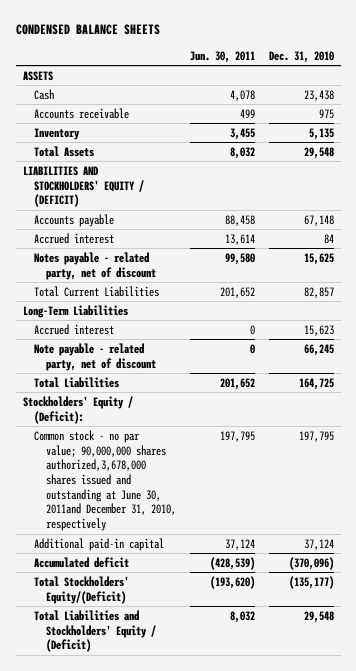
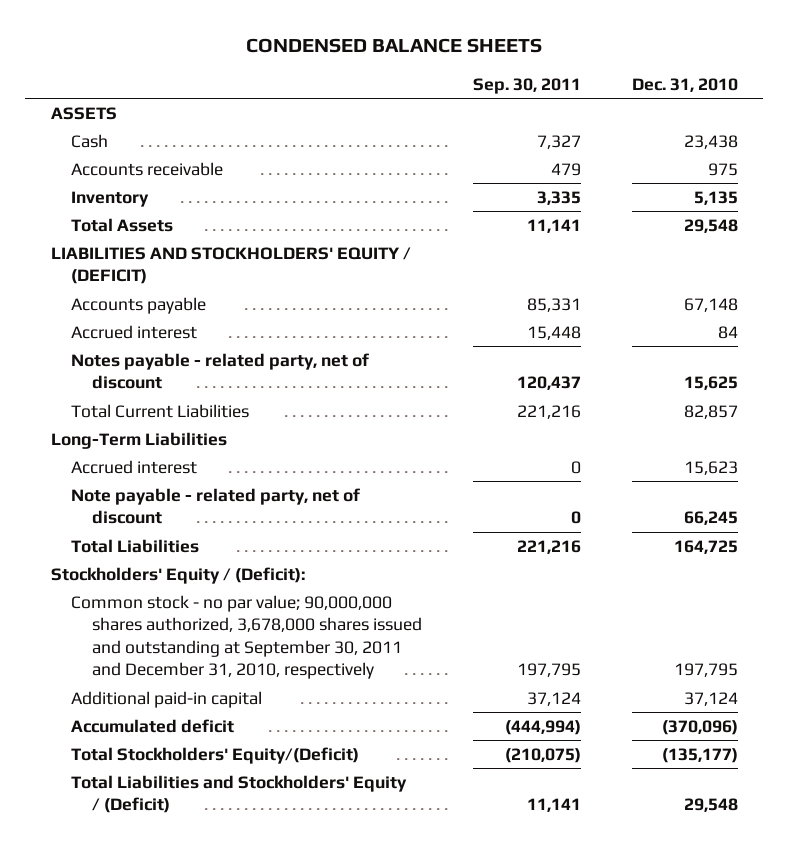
- | Jun. 30, 2011 | Dec. 31, 2010
+ | Sep. 30, 2011 | Dec. 31, 2010
- Common stock - no par value; 90,000,000 shares authorized,3,678,000 shares issued and outstanding at June 30, 2011and December 31, 2010, respectively | 197,795 | 197,795
+ Common stock - no par value; 90,000,000 shares authorized, 3,678,000 shares issued and outstanding at September 30, 2011 and December 31, 2010, respectively | 197,795 | 197,795

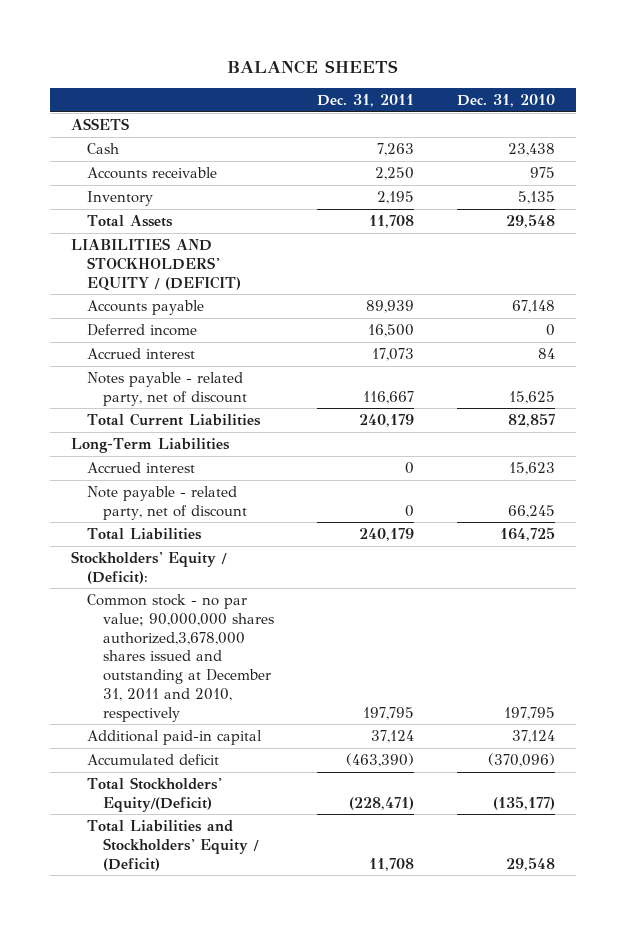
- CONDENSED BALANCE SHEETS
+ BALANCE SHEETS
- | Sep. 30, 2011 | Dec. 31, 2010
+ | Dec. 31, 2011 | Dec. 31, 2010
+ Deferred income | 16,500 | 0
- Common stock - no par value; 90,000,000 shares authorized, 3,678,000 shares issued and outstanding at September 30, 2011 and December 31, 2010, respectively | 197,795 | 197,795
+ Common stock - no par value; 90,000,000 shares authorized,3,678,000 shares issued and outstanding at December 31, 2011 and 2010, respectively | 197,795 | 197,795

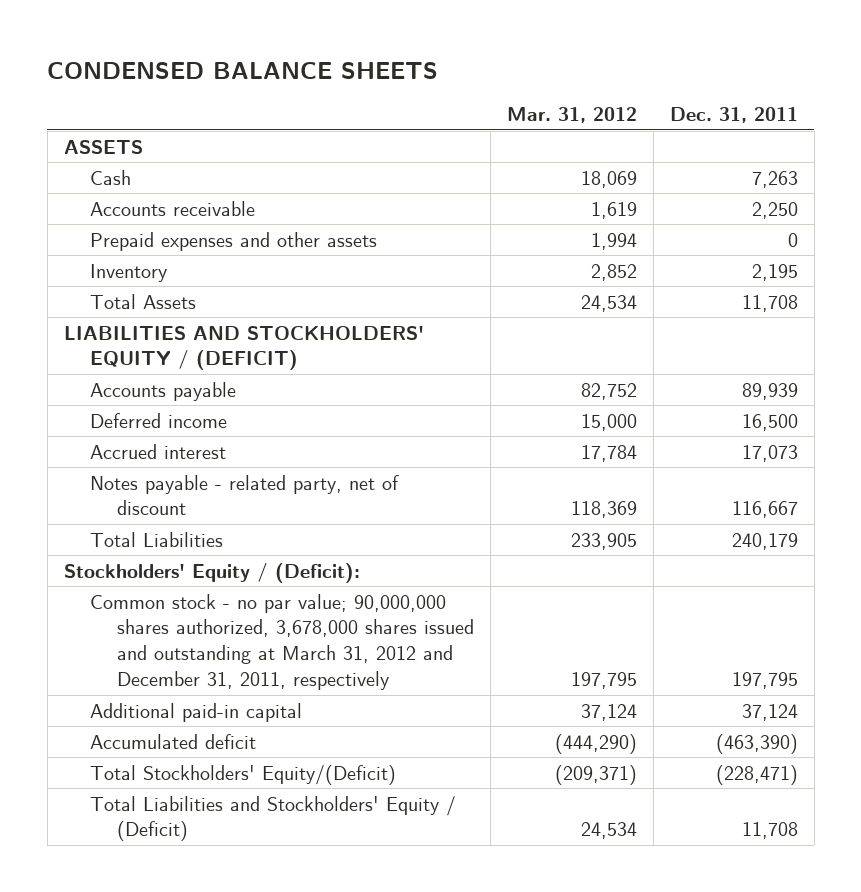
- BALANCE SHEETS
+ CONDENSED BALANCE SHEETS
- | Dec. 31, 2011 | Dec. 31, 2010
+ | Mar. 31, 2012 | Dec. 31, 2011
+ Prepaid expenses and other assets | 1,994 | 0
- Total Current Liabilities | 240,179 | 82,857
- Long-Term Liabilities
- Accrued interest | 0 | 15,623
- Note payable - related party, net of discount | 0 | 66,245
- Common stock - no par value; 90,000,000 shares authorized,3,678,000 shares issued and outstanding at December 31, 2011 and 2010, respectively | 197,795 | 197,795
+ Common stock - no par value; 90,000,000 shares authorized, 3,678,000 shares issued and outstanding at March 31, 2012 and December 31, 2011, respectively | 197,795 | 197,795

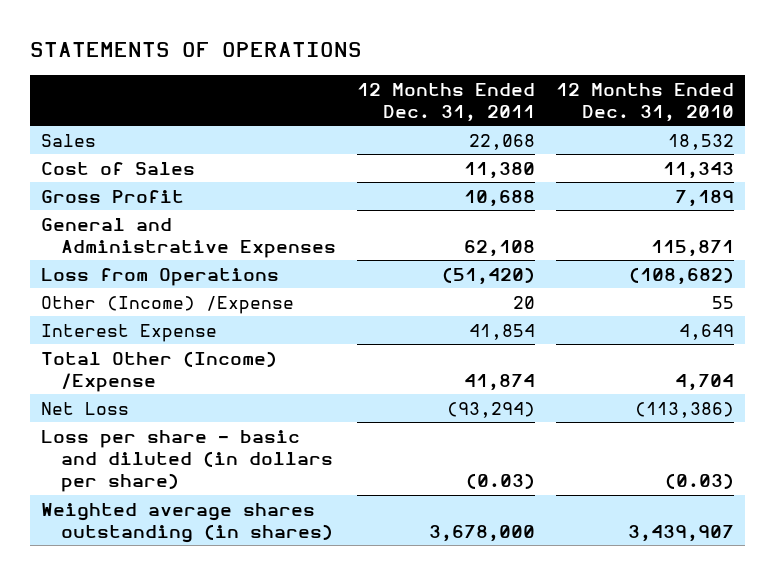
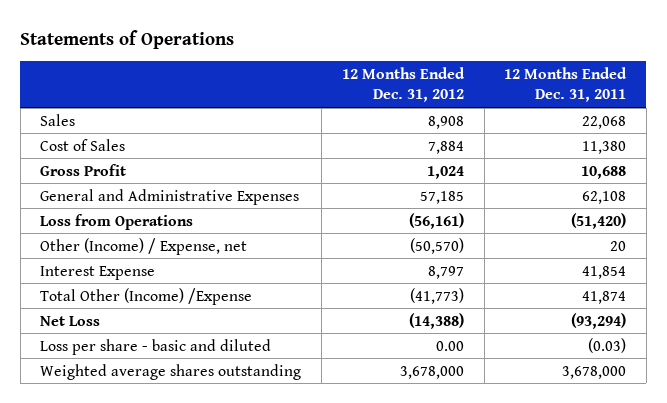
- STATEMENTS OF OPERATIONS
+ Statements of Operations
- | 12 Months Ended Dec. 31, 2011 | 12 Months Ended Dec. 31, 2010
+ | 12 Months Ended Dec. 31, 2012 | 12 Months Ended Dec. 31, 2011
- Other (Income) /Expense | 20 | 55
+ Other (Income) / Expense, net | (50,570) | 20
- Loss per share - basic and diluted (in dollars per share) | (0.03) | (0.03)
- Weighted average shares outstanding (in shares) | 3,678,000 | 3,439,907
+ Loss per share - basic and diluted | 0.00 | (0.03)
+ Weighted average shares outstanding | 3,678,000 | 3,678,000

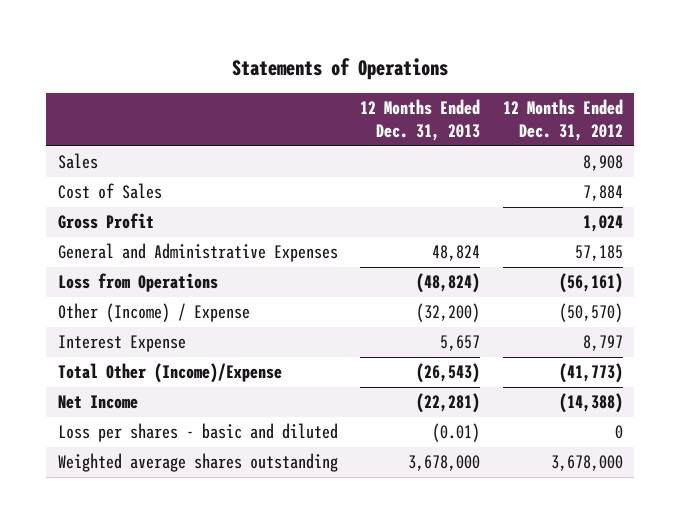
- | 12 Months Ended Dec. 31, 2012 | 12 Months Ended Dec. 31, 2011
+ | 12 Months Ended Dec. 31, 2013 | 12 Months Ended Dec. 31, 2012
- Other (Income) / Expense, net | (50,570) | 20
+ Other (Income) / Expense | (32,200) | (50,570)
- Total Other (Income) /Expense | (41,773) | 41,874
- Net Loss | (14,388) | (93,294)
- Loss per share - basic and diluted | 0.00 | (0.03)
+ Total Other (Income)/Expense | (26,543) | (41,773)
+ Net Income | (22,281) | (14,388)
+ Loss per shares - basic and diluted | (0.01) | 0

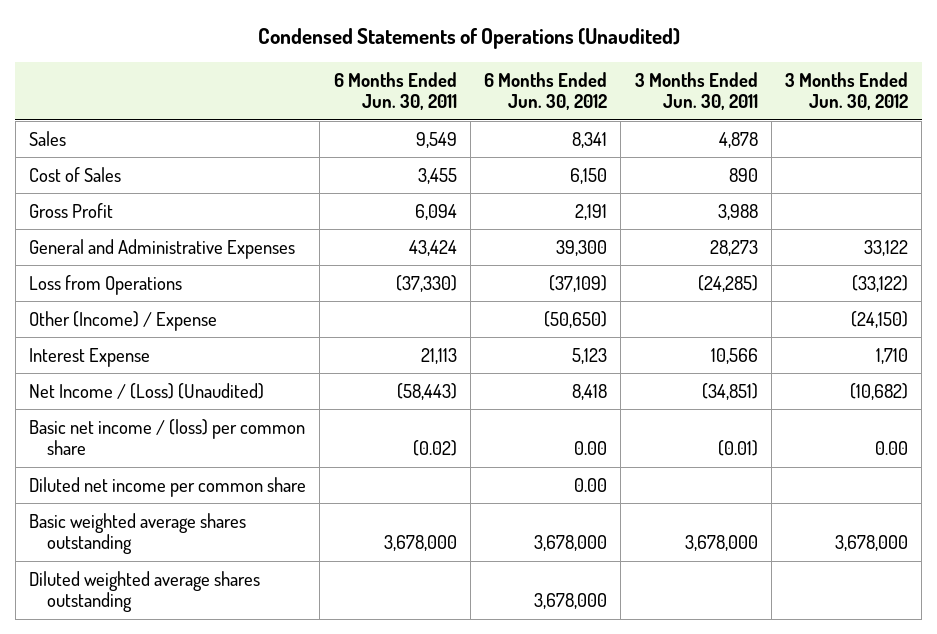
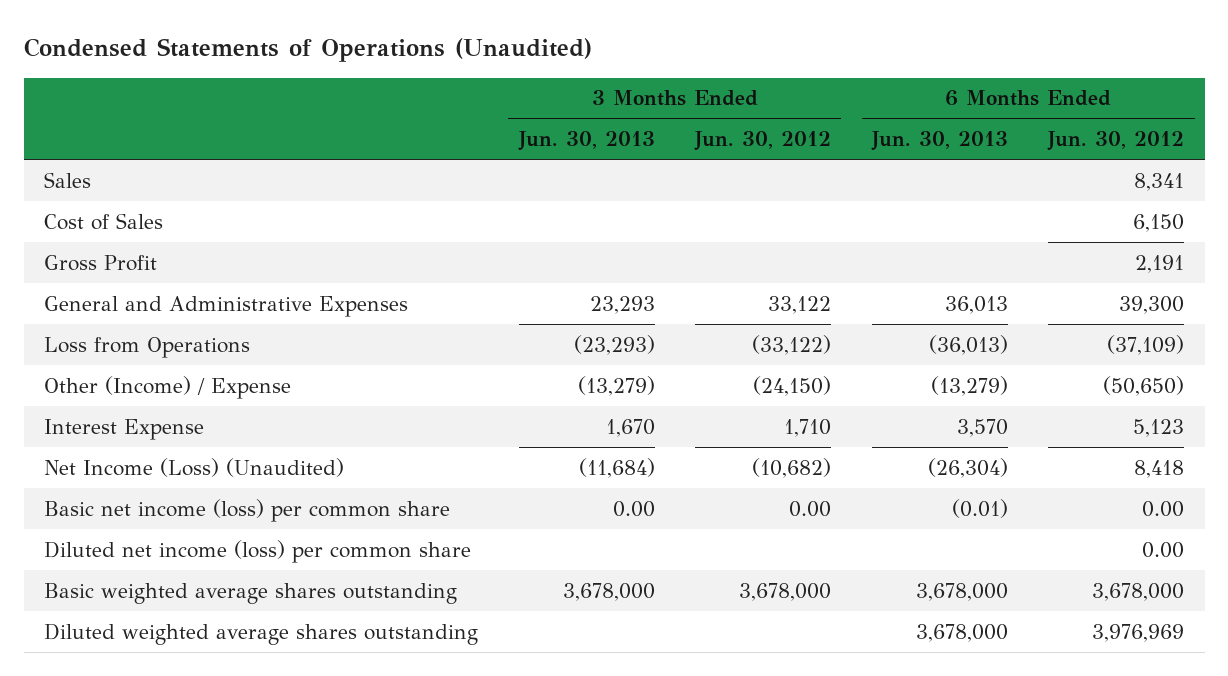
- | 6 Months Ended Jun. 30, 2011 | 6 Months Ended Jun. 30, 2012 | 3 Months Ended Jun. 30, 2011 | 3 Months Ended Jun. 30, 2012
+ | 3 Months Ended Jun. 30, 2013 | 3 Months Ended Jun. 30, 2012 | 6 Months Ended Jun. 30, 2013 | 6 Months Ended Jun. 30, 2012
- Net Income / (Loss) (Unaudited) | (58,443) | 8,418 | (34,851) | (10,682)
- Basic net income / (loss) per common share | (0.02) | 0.00 | (0.01) | 0.00
- Diluted net income per common share | | 0.00 | |
+ Net Income (Loss) (Unaudited) | (11,684) | (10,682) | (26,304) | 8,418
+ Basic net income (loss) per common share | 0.00 | 0.00 | (0.01) | 0.00
+ Diluted net income (loss) per common share | | | | 0.00
- Diluted weighted average shares outstanding | | 3,678,000 | |
+ Diluted weighted average shares outstanding | | | 3,678,000 | 3,976,969

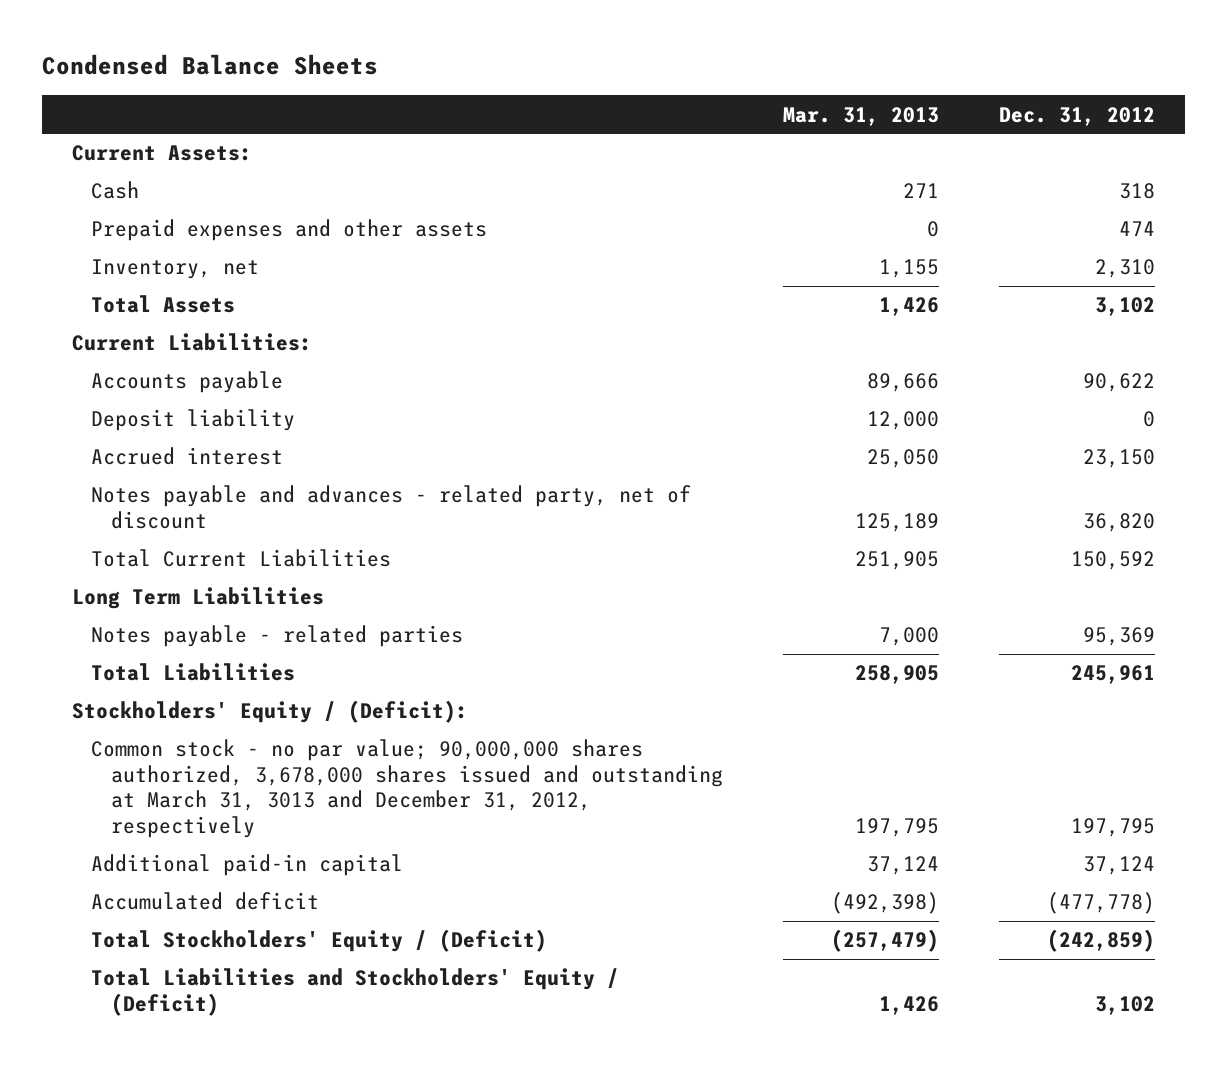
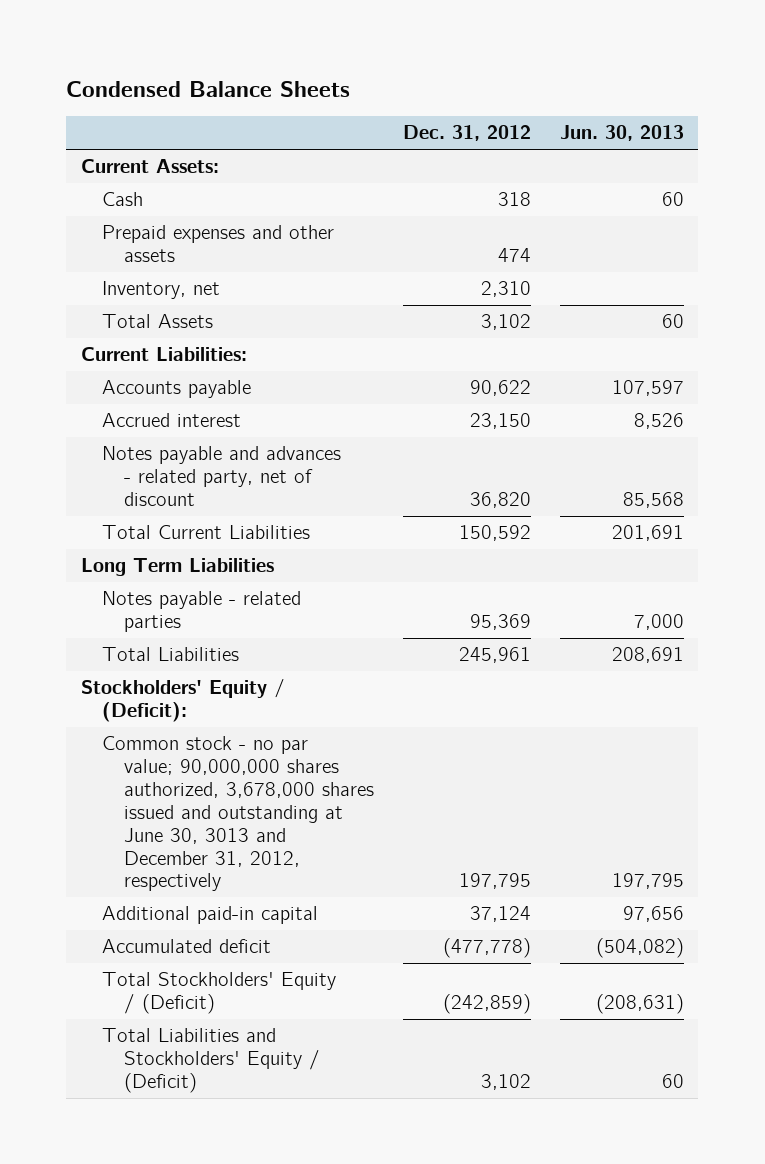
- | Mar. 31, 2013 | Dec. 31, 2012
+ | Dec. 31, 2012 | Jun. 30, 2013
- Deposit liability | 12,000 | 0
- Common stock - no par value; 90,000,000 shares authorized, 3,678,000 shares issued and outstanding at March 31, 3013 and December 31, 2012, respectively | 197,795 | 197,795
+ Common stock - no par value; 90,000,000 shares authorized, 3,678,000 shares issued and outstanding at June 30, 3013 and December 31, 2012, respectively | 197,795 | 197,795

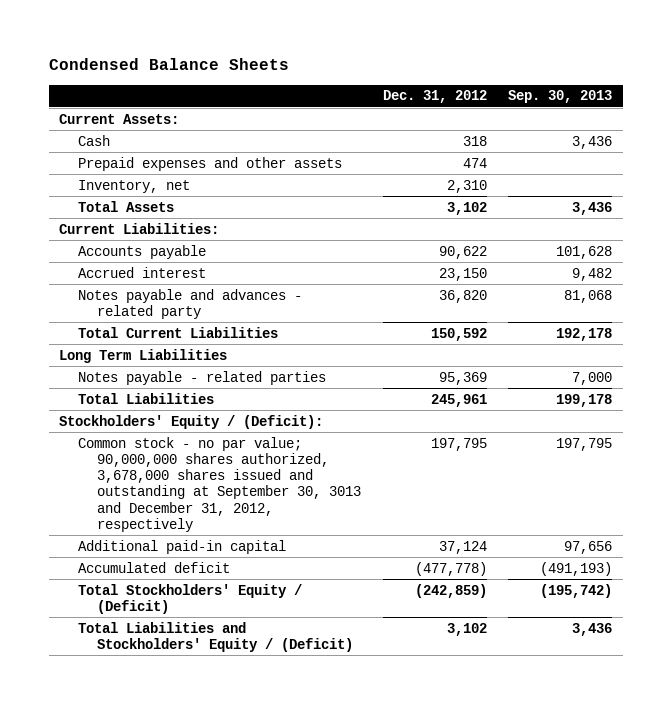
- | Dec. 31, 2012 | Jun. 30, 2013
+ | Dec. 31, 2012 | Sep. 30, 2013
- Notes payable and advances - related party, net of discount | 36,820 | 85,568
+ Notes payable and advances - related party | 36,820 | 81,068
- Common stock - no par value; 90,000,000 shares authorized, 3,678,000 shares issued and outstanding at June 30, 3013 and December 31, 2012, respectively | 197,795 | 197,795
+ Common stock - no par value; 90,000,000 shares authorized, 3,678,000 shares issued and outstanding at September 30, 3013 and December 31, 2012, respectively | 197,795 | 197,795

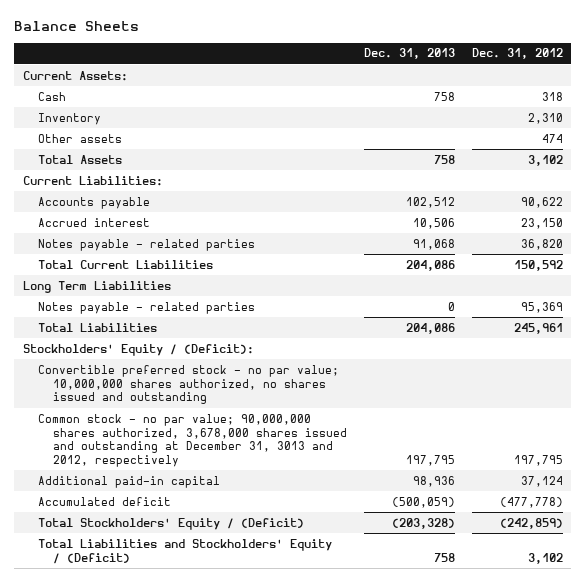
- Condensed Balance Sheets
+ Balance Sheets
- | Dec. 31, 2012 | Sep. 30, 2013
+ | Dec. 31, 2013 | Dec. 31, 2012
- Prepaid expenses and other assets | 474 |
- Inventory, net | 2,310 |
+ Inventory | | 2,310
+ Other assets | | 474
- Notes payable and advances - related party | 36,820 | 81,068
+ Notes payable - related parties | 91,068 | 36,820
- Common stock - no par value; 90,000,000 shares authorized, 3,678,000 shares issued and outstanding at September 30, 3013 and December 31, 2012, respectively | 197,795 | 197,795
+ Convertible preferred stock - no par value; 10,000,000 shares authorized, no shares issued and outstanding
+ Common stock - no par value; 90,000,000 shares authorized, 3,678,000 shares issued and outstanding at December 31, 3013 and 2012, respectively | 197,795 | 197,795

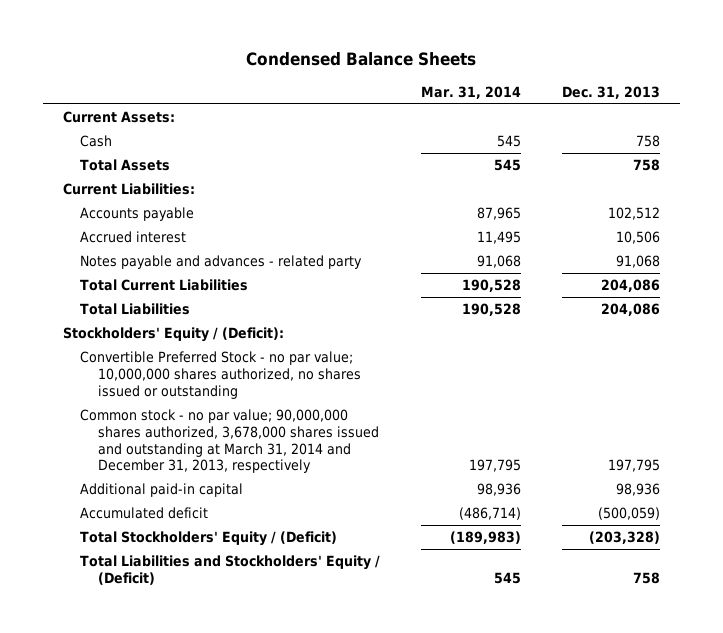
- Balance Sheets
+ Condensed Balance Sheets
- | Dec. 31, 2013 | Dec. 31, 2012
+ | Mar. 31, 2014 | Dec. 31, 2013
- Inventory | | 2,310
- Other assets | | 474
- Notes payable - related parties | 91,068 | 36,820
+ Notes payable and advances - related party | 91,068 | 91,068
- Long Term Liabilities
- Notes payable - related parties | 0 | 95,369
- Convertible preferred stock - no par value; 10,000,000 shares authorized, no shares issued and outstanding
- Common stock - no par value; 90,000,000 shares authorized, 3,678,000 shares issued and outstanding at December 31, 3013 and 2012, respectively | 197,795 | 197,795
+ Convertible Preferred Stock - no par value; 10,000,000 shares authorized, no shares issued or outstanding
+ Common stock - no par value; 90,000,000 shares authorized, 3,678,000 shares issued and outstanding at March 31, 2014 and December 31, 2013, respectively | 197,795 | 197,795

